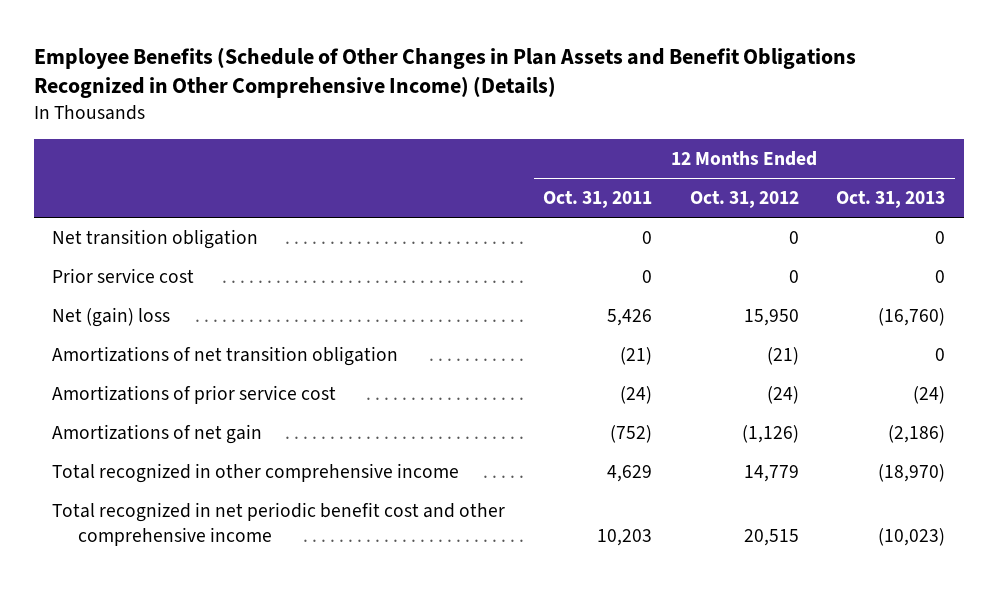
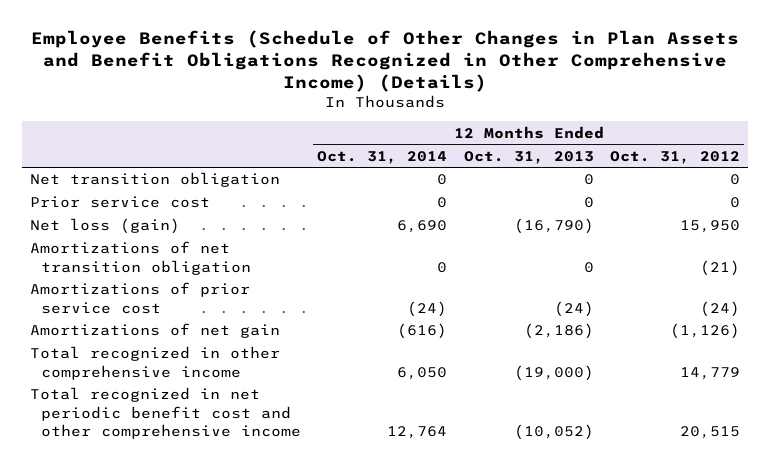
- | 12 Months Ended Oct. 31, 2011 | 12 Months Ended Oct. 31, 2012 | 12 Months Ended Oct. 31, 2013
+ | 12 Months Ended Oct. 31, 2014 | 12 Months Ended Oct. 31, 2013 | 12 Months Ended Oct. 31, 2012
- Net (gain) loss | 5,426 | 15,950 | (16,760)
+ Net loss (gain) | 6,690 | (16,790) | 15,950
- Total recognized in other comprehensive income | 4,629 | 14,779 | (18,970)
- Total recognized in net periodic benefit cost and other comprehensive income | 10,203 | 20,515 | (10,023)
+ Total recognized in other comprehensive income | 6,050 | (19,000) | 14,779
+ Total recognized in net periodic benefit cost and other comprehensive income | 12,764 | (10,052) | 20,515

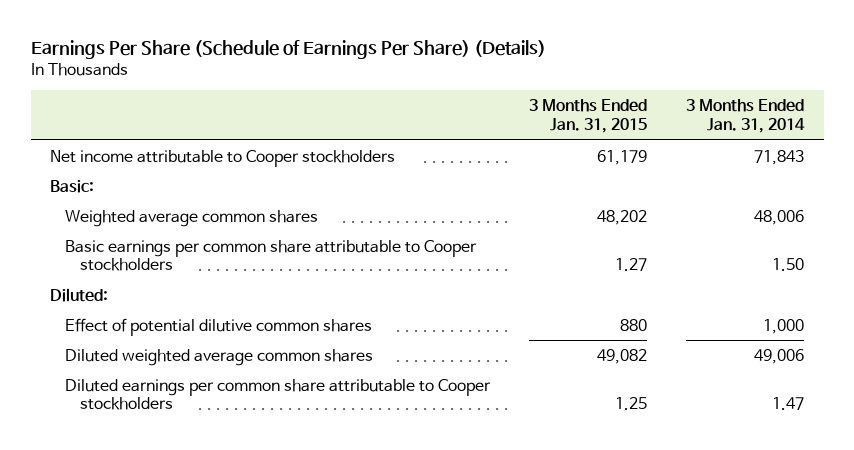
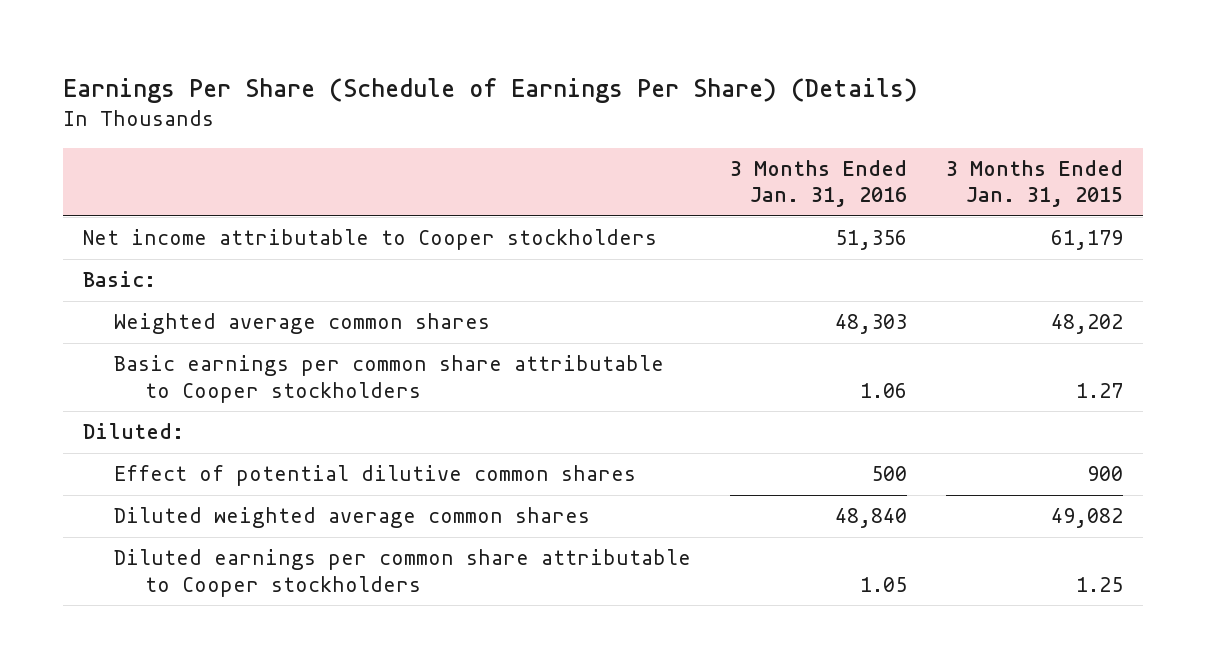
- | 3 Months Ended Jan. 31, 2015 | 3 Months Ended Jan. 31, 2014
+ | 3 Months Ended Jan. 31, 2016 | 3 Months Ended Jan. 31, 2015
- Effect of potential dilutive common shares | 880 | 1,000
+ Effect of potential dilutive common shares | 500 | 900

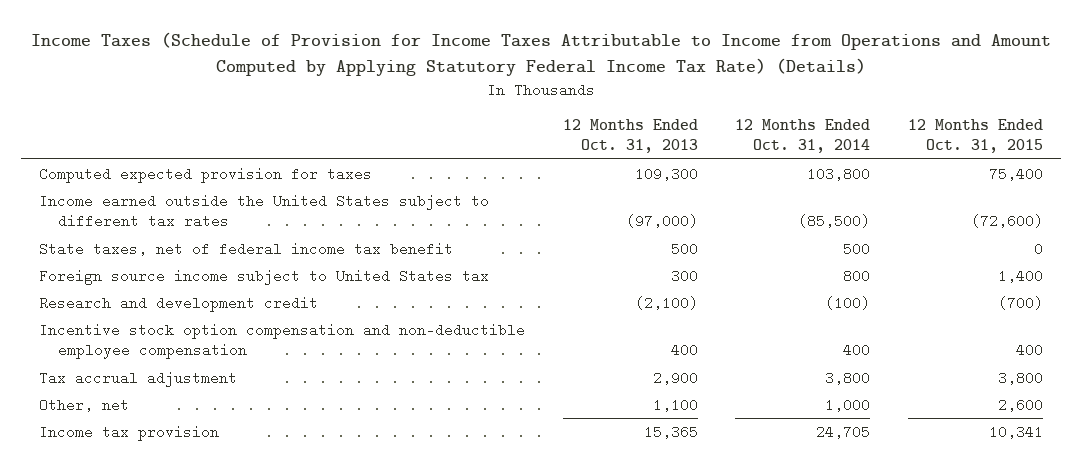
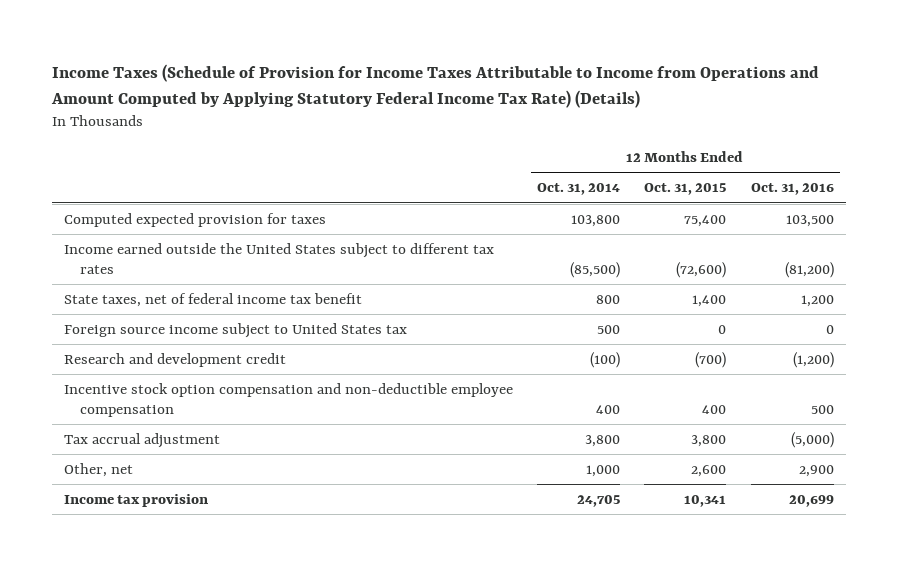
- | 12 Months Ended Oct. 31, 2013 | 12 Months Ended Oct. 31, 2014 | 12 Months Ended Oct. 31, 2015
+ | 12 Months Ended Oct. 31, 2014 | 12 Months Ended Oct. 31, 2015 | 12 Months Ended Oct. 31, 2016
- State taxes, net of federal income tax benefit | 500 | 500 | 0
- Foreign source income subject to United States tax | 300 | 800 | 1,400
+ State taxes, net of federal income tax benefit | 800 | 1,400 | 1,200
+ Foreign source income subject to United States tax | 500 | 0 | 0

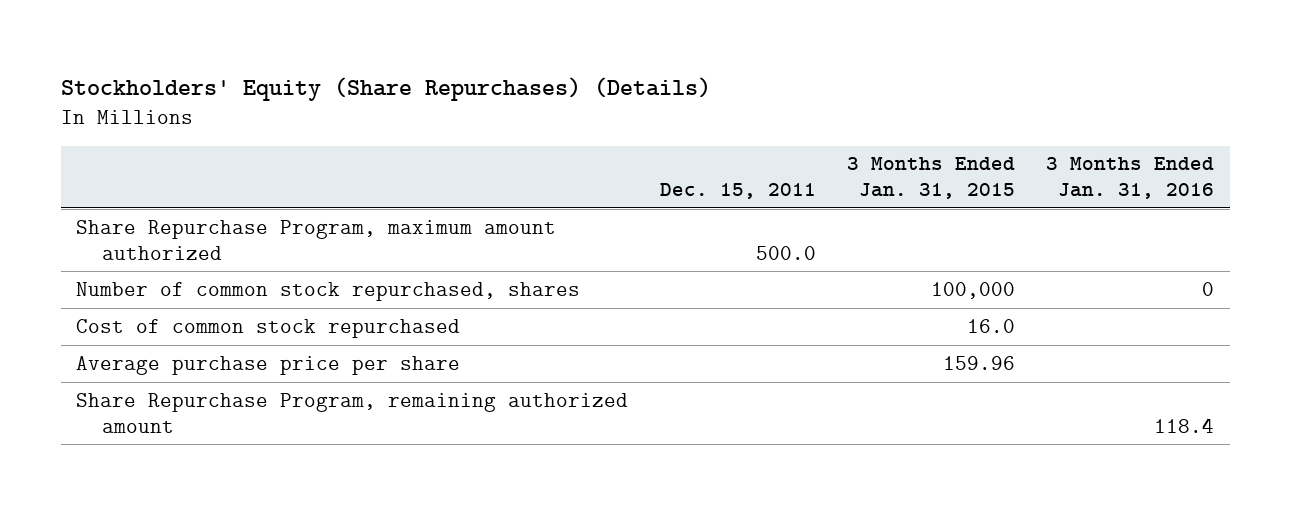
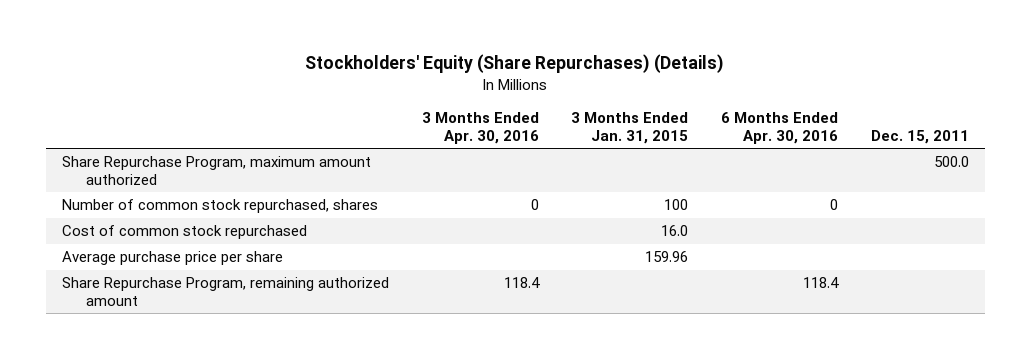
- | Dec. 15, 2011 | 3 Months Ended Jan. 31, 2015 | 3 Months Ended Jan. 31, 2016
+ | 3 Months Ended Apr. 30, 2016 | 3 Months Ended Jan. 31, 2015 | 6 Months Ended Apr. 30, 2016 | Dec. 15, 2011
- Number of common stock repurchased, shares | | 100,000 | 0
+ Number of common stock repurchased, shares | 0 | 100 | 0 |

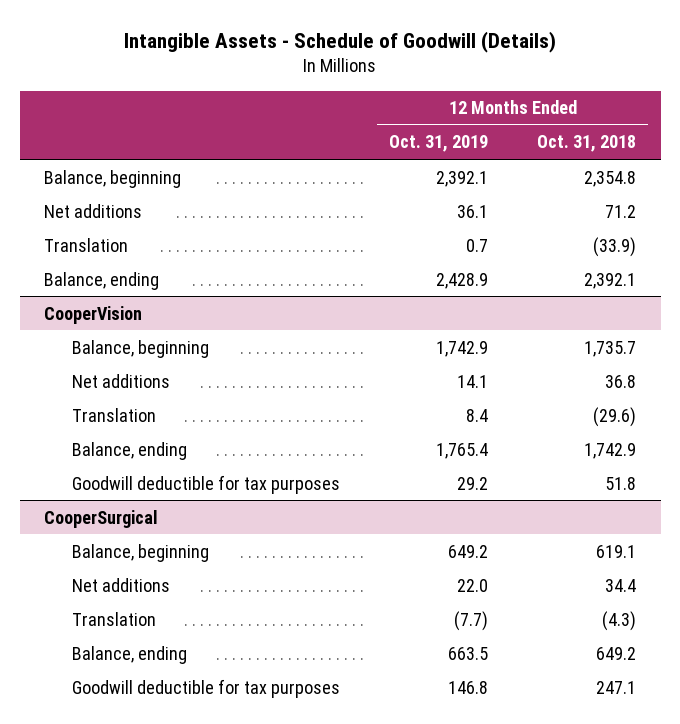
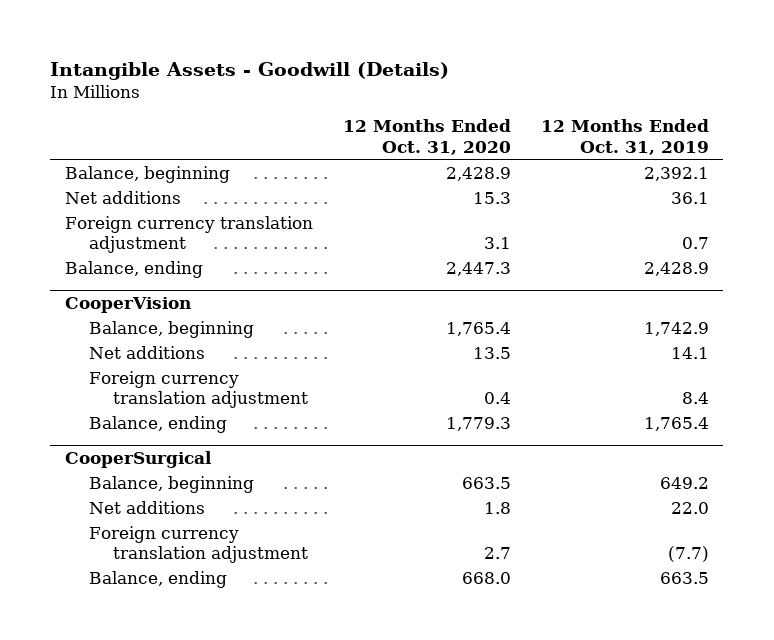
- Intangible Assets - Schedule of Goodwill (Details)
+ Intangible Assets - Goodwill (Details)
- | 12 Months Ended Oct. 31, 2019 | 12 Months Ended Oct. 31, 2018
+ | 12 Months Ended Oct. 31, 2020 | 12 Months Ended Oct. 31, 2019
- Translation | 0.7 | (33.9)
+ Foreign currency translation adjustment | 3.1 | 0.7
@ CooperVision
- Translation | 8.4 | (29.6)
+ Foreign currency translation adjustment | 0.4 | 8.4
- Goodwill deductible for tax purposes | 29.2 | 51.8
@ CooperSurgical
- Translation | (7.7) | (4.3)
+ Foreign currency translation adjustment | 2.7 | (7.7)
- Goodwill deductible for tax purposes | 146.8 | 247.1

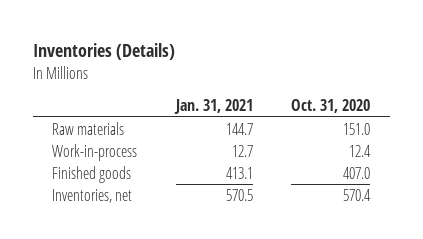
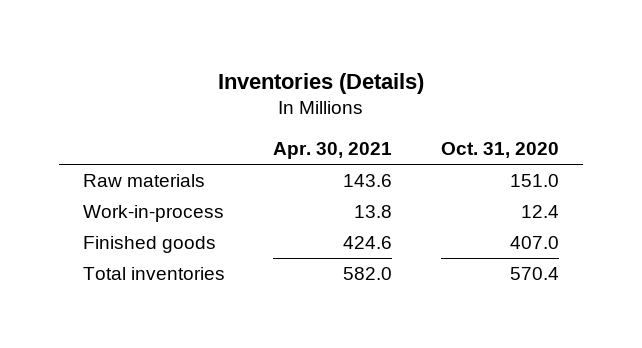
- | Jan. 31, 2021 | Oct. 31, 2020
+ | Apr. 30, 2021 | Oct. 31, 2020
- Inventories, net | 570.5 | 570.4
+ Total inventories | 582.0 | 570.4

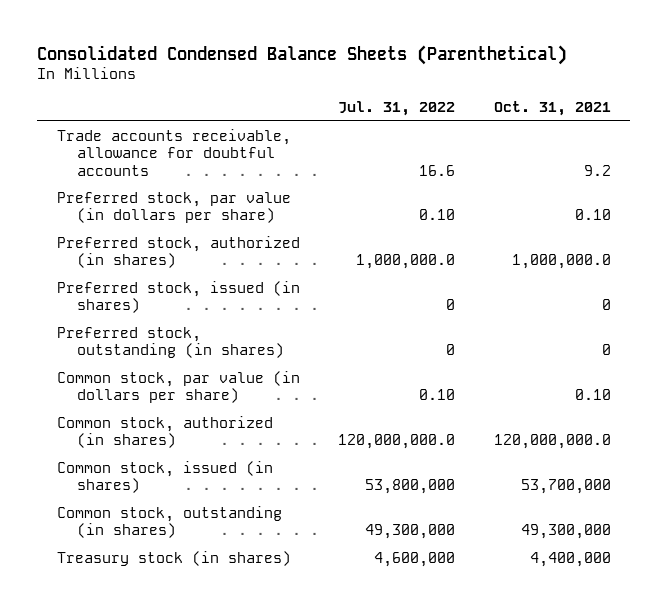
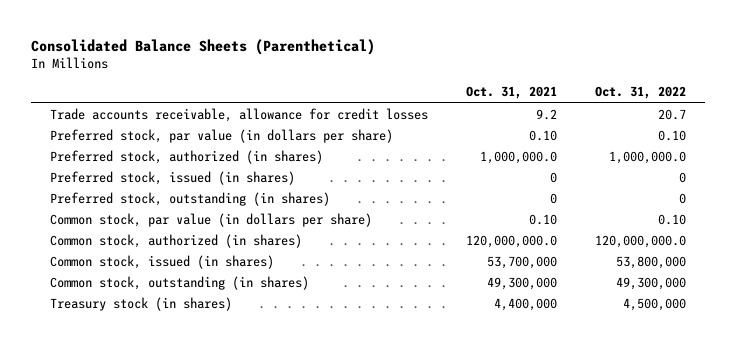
- Consolidated Condensed Balance Sheets (Parenthetical)
+ Consolidated Balance Sheets (Parenthetical)
- | Jul. 31, 2022 | Oct. 31, 2021
+ | Oct. 31, 2021 | Oct. 31, 2022
- Trade accounts receivable, allowance for doubtful accounts | 16.6 | 9.2
+ Trade accounts receivable, allowance for credit losses | 9.2 | 20.7

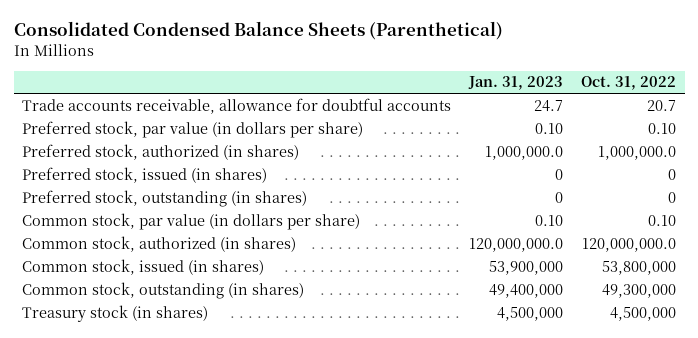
- Consolidated Balance Sheets (Parenthetical)
+ Consolidated Condensed Balance Sheets (Parenthetical)
- | Oct. 31, 2021 | Oct. 31, 2022
+ | Jan. 31, 2023 | Oct. 31, 2022
- Trade accounts receivable, allowance for credit losses | 9.2 | 20.7
+ Trade accounts receivable, allowance for doubtful accounts | 24.7 | 20.7

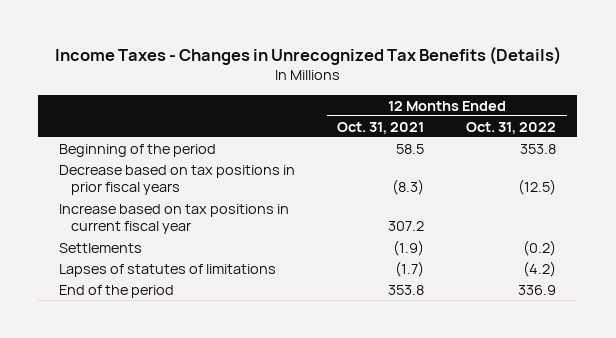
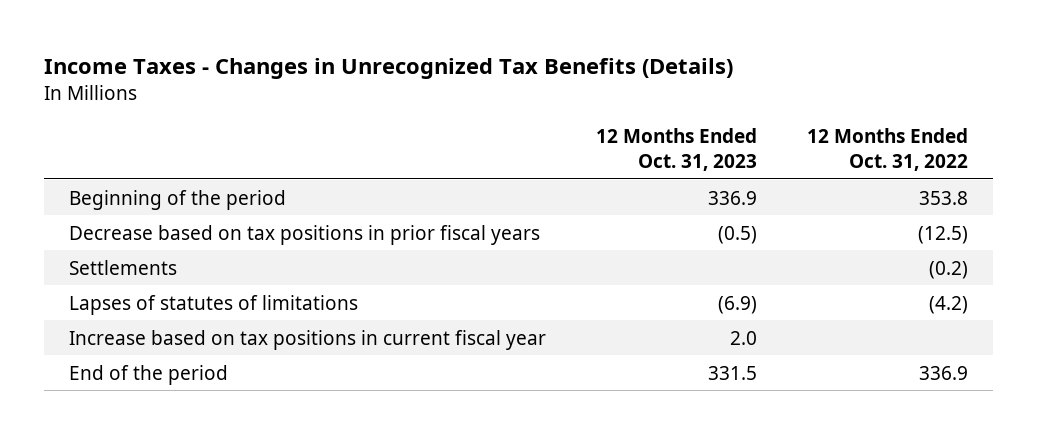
- | 12 Months Ended Oct. 31, 2021 | 12 Months Ended Oct. 31, 2022
+ | 12 Months Ended Oct. 31, 2023 | 12 Months Ended Oct. 31, 2022
moved down: Increase based on tax positions in current fiscal year | 2.0 |

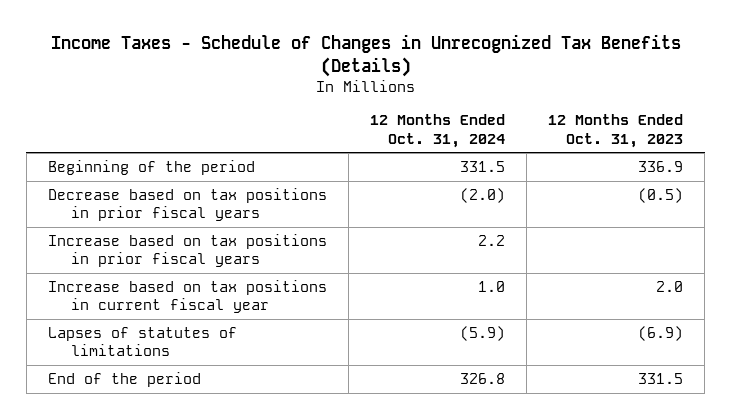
- Income Taxes - Changes in Unrecognized Tax Benefits (Details)
+ Income Taxes - Schedule of Changes in Unrecognized Tax Benefits (Details)
- | 12 Months Ended Oct. 31, 2023 | 12 Months Ended Oct. 31, 2022
+ | 12 Months Ended Oct. 31, 2024 | 12 Months Ended Oct. 31, 2023
- Settlements | | (0.2)
+ Increase based on tax positions in prior fiscal years | 2.2 |
moved down: Lapses of statutes of limitations | (5.9) | (6.9)

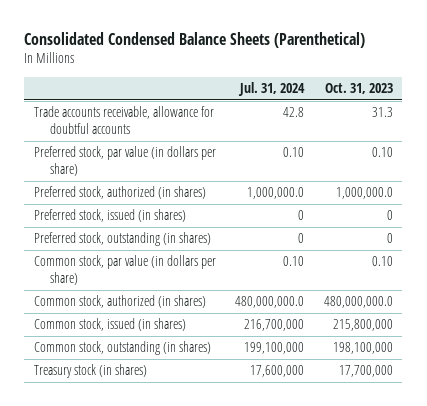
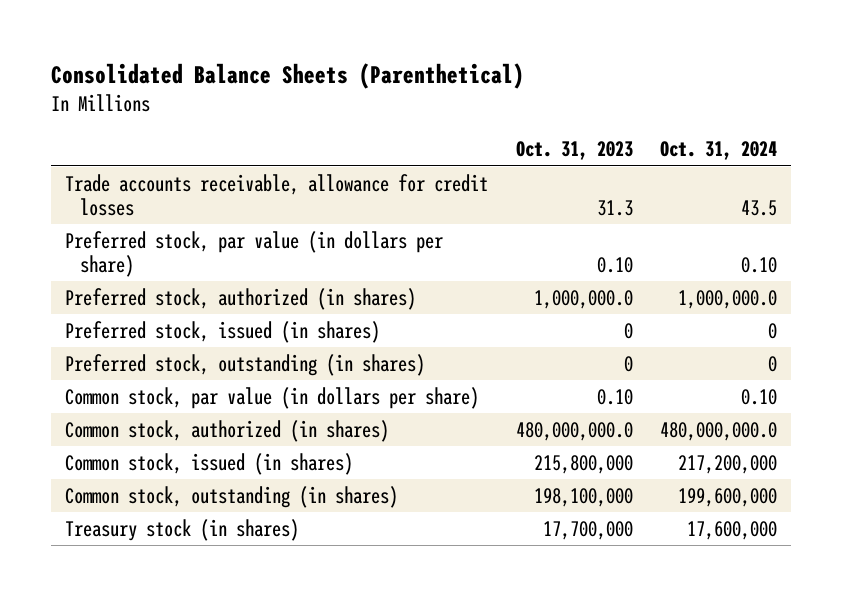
- Consolidated Condensed Balance Sheets (Parenthetical)
+ Consolidated Balance Sheets (Parenthetical)
- | Jul. 31, 2024 | Oct. 31, 2023
+ | Oct. 31, 2023 | Oct. 31, 2024
- Trade accounts receivable, allowance for doubtful accounts | 42.8 | 31.3
+ Trade accounts receivable, allowance for credit losses | 31.3 | 43.5

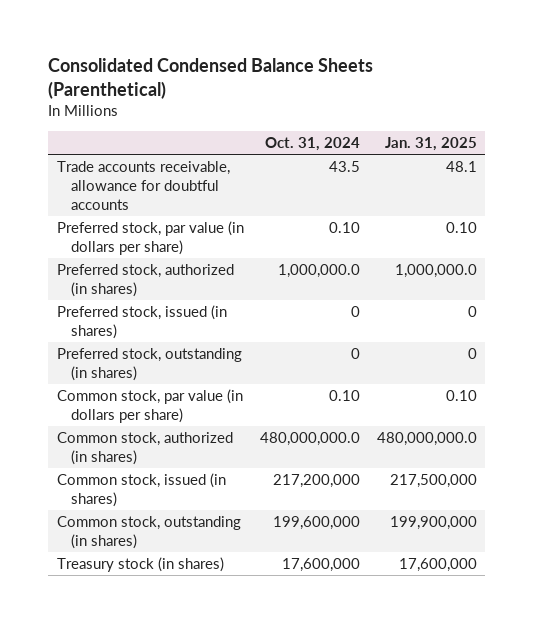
- Consolidated Balance Sheets (Parenthetical)
+ Consolidated Condensed Balance Sheets (Parenthetical)
- | Oct. 31, 2023 | Oct. 31, 2024
+ | Oct. 31, 2024 | Jan. 31, 2025
- Trade accounts receivable, allowance for credit losses | 31.3 | 43.5
+ Trade accounts receivable, allowance for doubtful accounts | 43.5 | 48.1

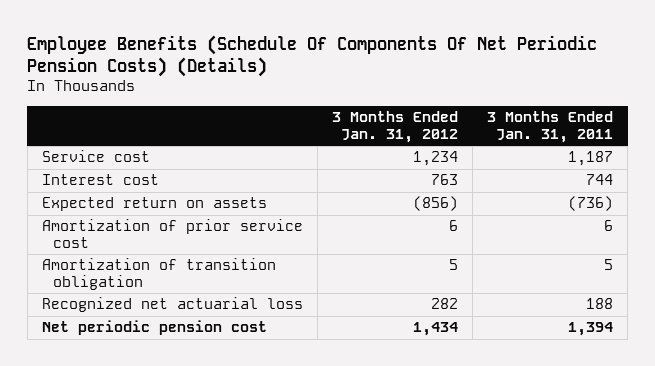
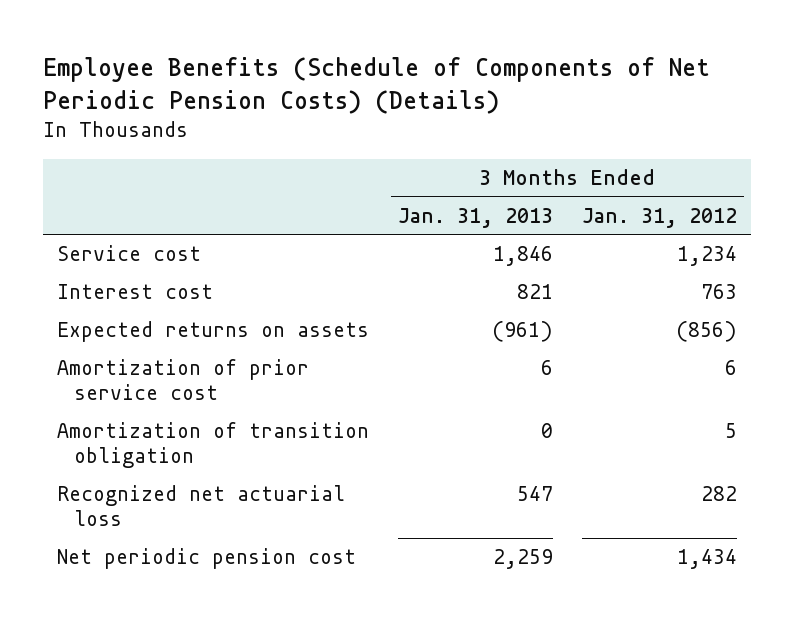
- Employee Benefits (Schedule Of Components Of Net Periodic Pension Costs) (Details)
+ Employee Benefits (Schedule of Components of Net Periodic Pension Costs) (Details)
- | 3 Months Ended Jan. 31, 2012 | 3 Months Ended Jan. 31, 2011
+ | 3 Months Ended Jan. 31, 2013 | 3 Months Ended Jan. 31, 2012
- Expected return on assets | (856) | (736)
+ Expected returns on assets | (961) | (856)

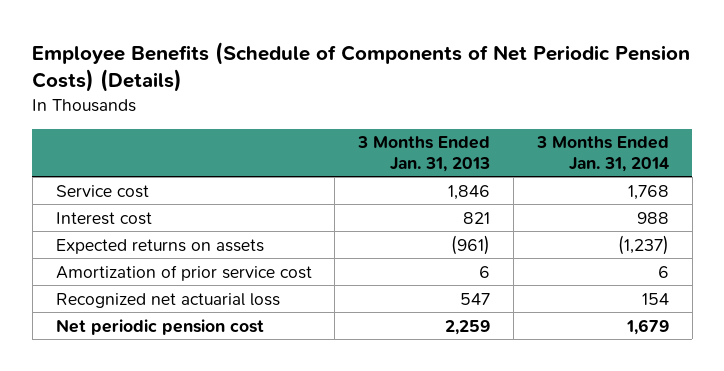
- | 3 Months Ended Jan. 31, 2013 | 3 Months Ended Jan. 31, 2012
+ | 3 Months Ended Jan. 31, 2013 | 3 Months Ended Jan. 31, 2014
- Amortization of transition obligation | 0 | 5

